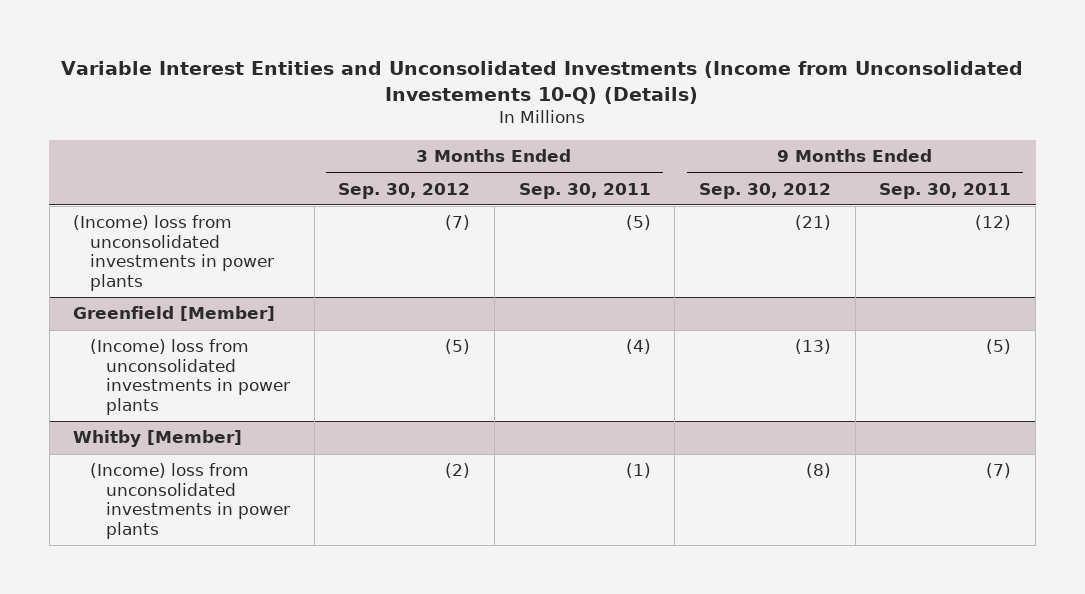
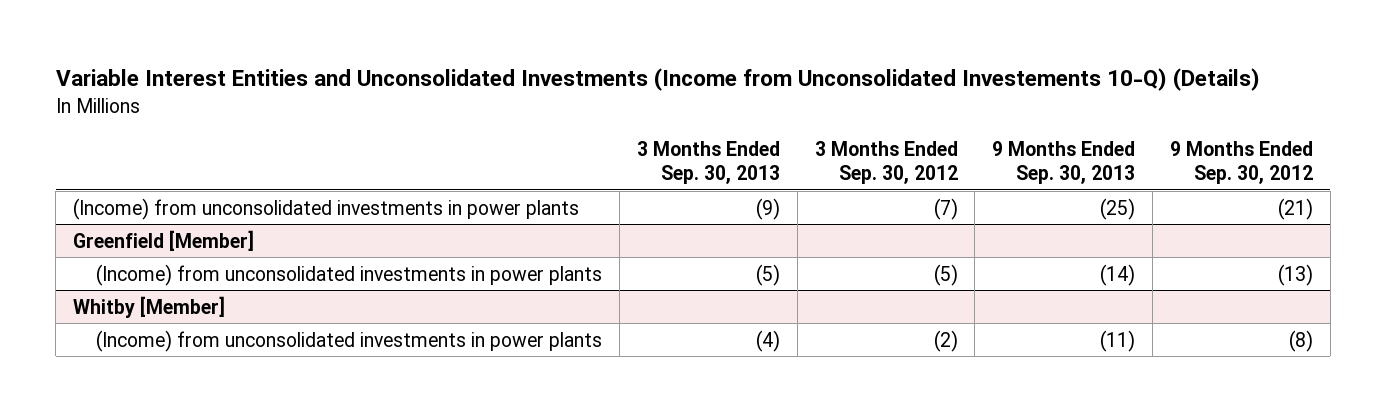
- | 3 Months Ended Sep. 30, 2012 | 3 Months Ended Sep. 30, 2011 | 9 Months Ended Sep. 30, 2012 | 9 Months Ended Sep. 30, 2011
+ | 3 Months Ended Sep. 30, 2013 | 3 Months Ended Sep. 30, 2012 | 9 Months Ended Sep. 30, 2013 | 9 Months Ended Sep. 30, 2012
- (Income) loss from unconsolidated investments in power plants | (7) | (5) | (21) | (12)
+ (Income) from unconsolidated investments in power plants | (9) | (7) | (25) | (21)
@ Greenfield [Member]
- (Income) loss from unconsolidated investments in power plants | (5) | (4) | (13) | (5)
+ (Income) from unconsolidated investments in power plants | (5) | (5) | (14) | (13)
@ Whitby [Member]
- (Income) loss from unconsolidated investments in power plants | (2) | (1) | (8) | (7)
+ (Income) from unconsolidated investments in power plants | (4) | (2) | (11) | (8)

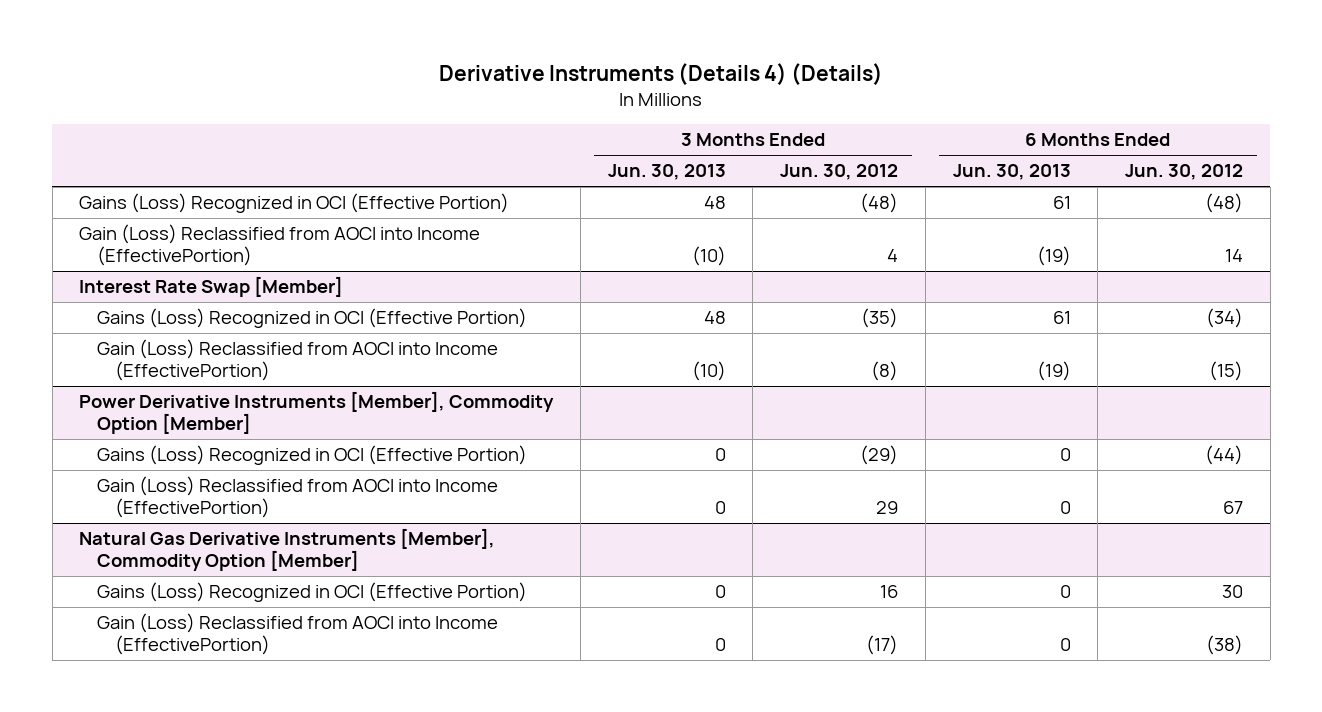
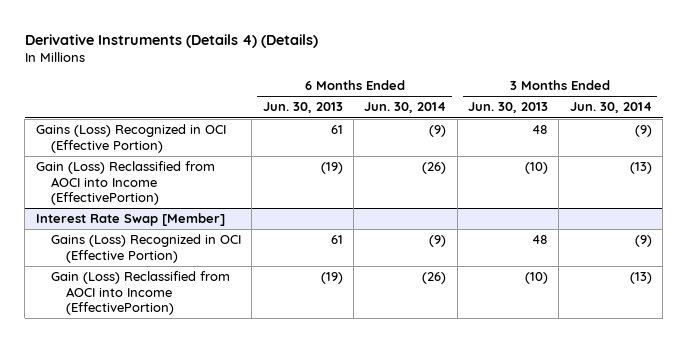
- | 3 Months Ended Jun. 30, 2013 | 3 Months Ended Jun. 30, 2012 | 6 Months Ended Jun. 30, 2013 | 6 Months Ended Jun. 30, 2012
+ | 6 Months Ended Jun. 30, 2013 | 6 Months Ended Jun. 30, 2014 | 3 Months Ended Jun. 30, 2013 | 3 Months Ended Jun. 30, 2014
- Power Derivative Instruments [Member], Commodity Option [Member]
- Gains (Loss) Recognized in OCI (Effective Portion) | 0 | (29) | 0 | (44)
- Gain (Loss) Reclassified from AOCI into Income (EffectivePortion) | 0 | 29 | 0 | 67
- Natural Gas Derivative Instruments [Member], Commodity Option [Member]
- Gains (Loss) Recognized in OCI (Effective Portion) | 0 | 16 | 0 | 30
- Gain (Loss) Reclassified from AOCI into Income (EffectivePortion) | 0 | (17) | 0 | (38)

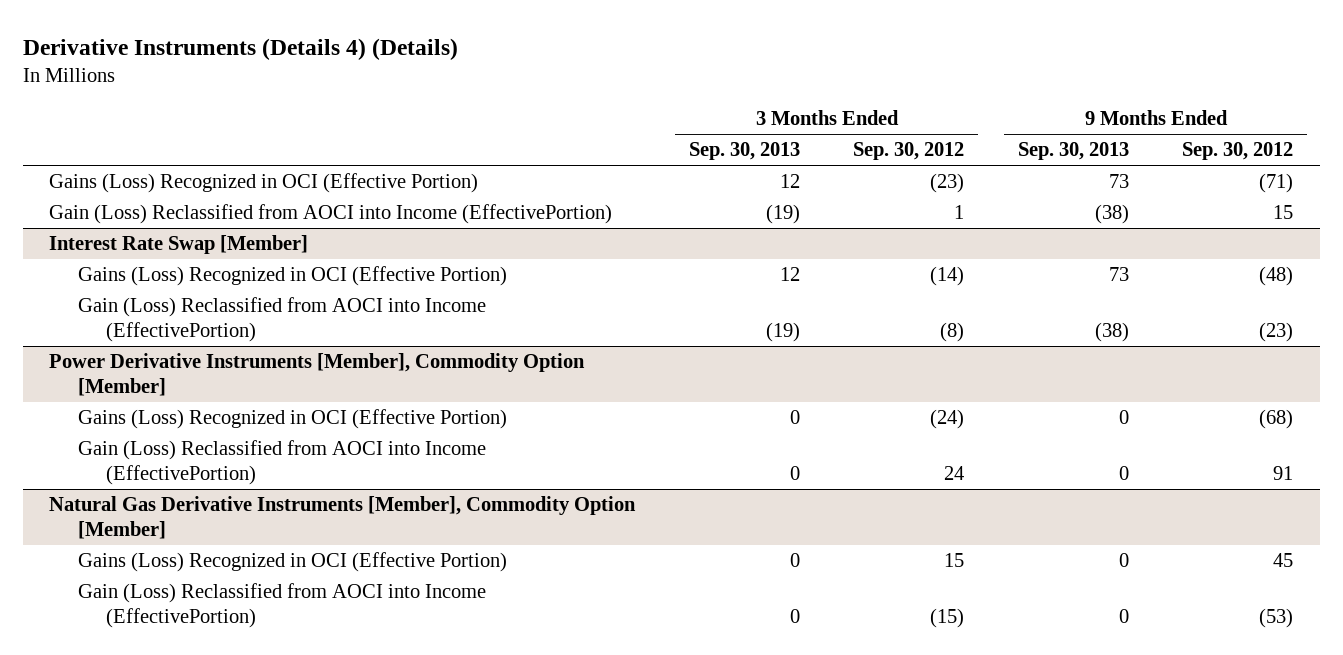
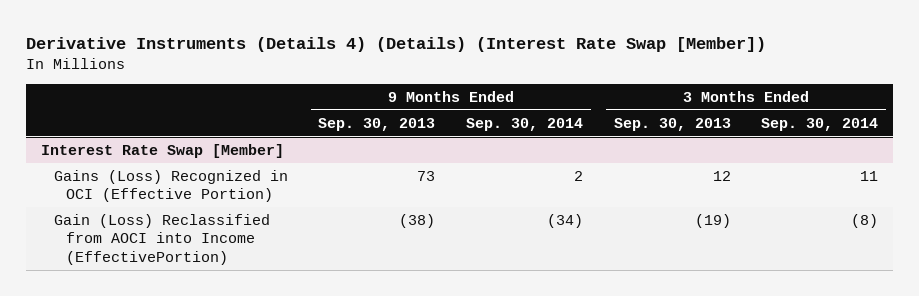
- Derivative Instruments (Details 4) (Details)
+ Derivative Instruments (Details 4) (Details) (Interest Rate Swap [Member])
- | 3 Months Ended Sep. 30, 2013 | 3 Months Ended Sep. 30, 2012 | 9 Months Ended Sep. 30, 2013 | 9 Months Ended Sep. 30, 2012
+ | 9 Months Ended Sep. 30, 2013 | 9 Months Ended Sep. 30, 2014 | 3 Months Ended Sep. 30, 2013 | 3 Months Ended Sep. 30, 2014
- Gains (Loss) Recognized in OCI (Effective Portion) | 12 | (23) | 73 | (71)
- Gain (Loss) Reclassified from AOCI into Income (EffectivePortion) | (19) | 1 | (38) | 15
- Power Derivative Instruments [Member], Commodity Option [Member]
- Gains (Loss) Recognized in OCI (Effective Portion) | 0 | (24) | 0 | (68)
- Gain (Loss) Reclassified from AOCI into Income (EffectivePortion) | 0 | 24 | 0 | 91
- Natural Gas Derivative Instruments [Member], Commodity Option [Member]
- Gains (Loss) Recognized in OCI (Effective Portion) | 0 | 15 | 0 | 45
- Gain (Loss) Reclassified from AOCI into Income (EffectivePortion) | 0 | (15) | 0 | (53)

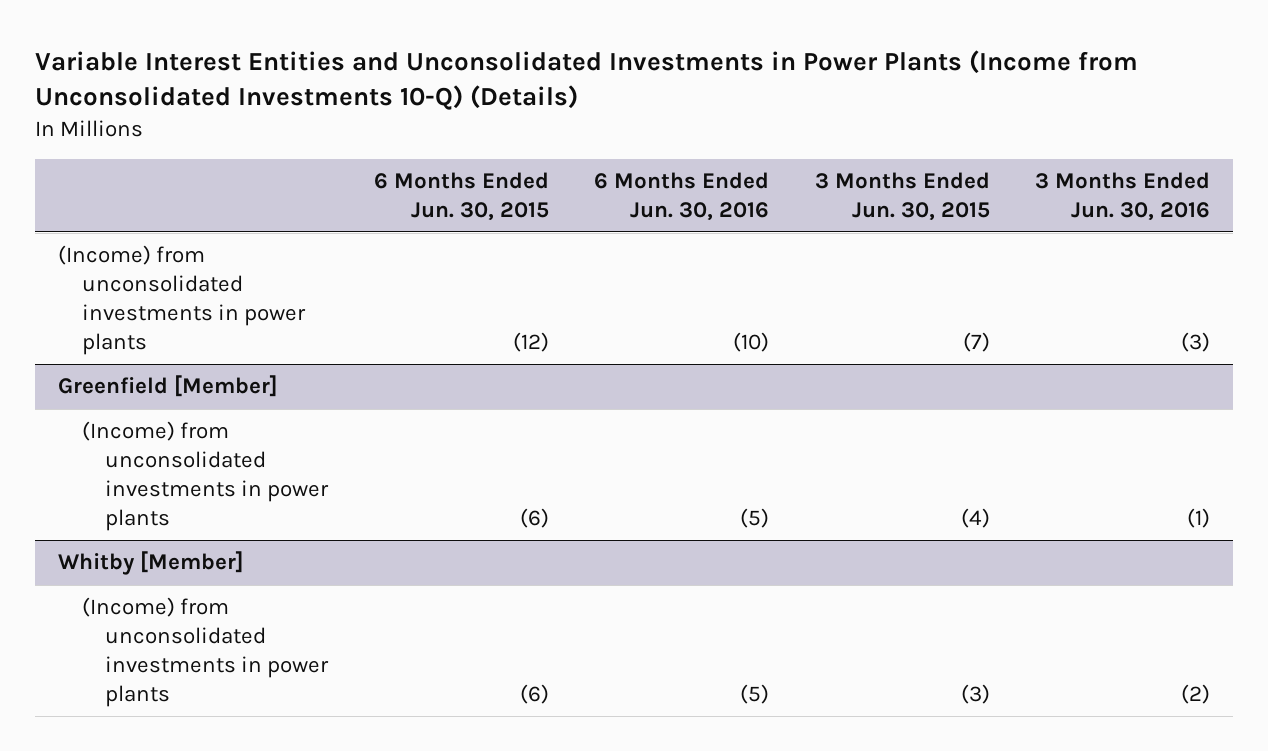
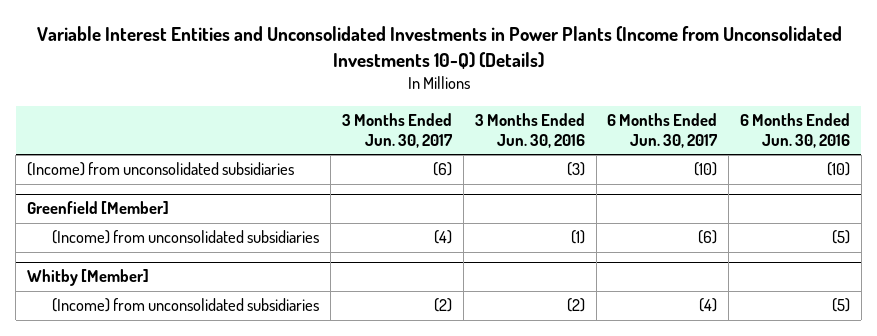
- | 6 Months Ended Jun. 30, 2015 | 6 Months Ended Jun. 30, 2016 | 3 Months Ended Jun. 30, 2015 | 3 Months Ended Jun. 30, 2016
+ | 3 Months Ended Jun. 30, 2017 | 3 Months Ended Jun. 30, 2016 | 6 Months Ended Jun. 30, 2017 | 6 Months Ended Jun. 30, 2016
- (Income) from unconsolidated investments in power plants | (12) | (10) | (7) | (3)
+ (Income) from unconsolidated subsidiaries | (6) | (3) | (10) | (10)
@ Greenfield [Member]
- (Income) from unconsolidated investments in power plants | (6) | (5) | (4) | (1)
+ (Income) from unconsolidated subsidiaries | (4) | (1) | (6) | (5)
@ Whitby [Member]
- (Income) from unconsolidated investments in power plants | (6) | (5) | (3) | (2)
+ (Income) from unconsolidated subsidiaries | (2) | (2) | (4) | (5)

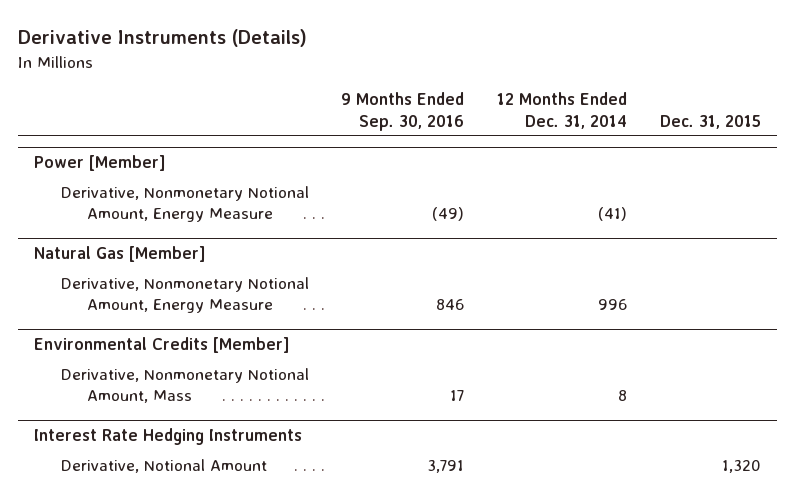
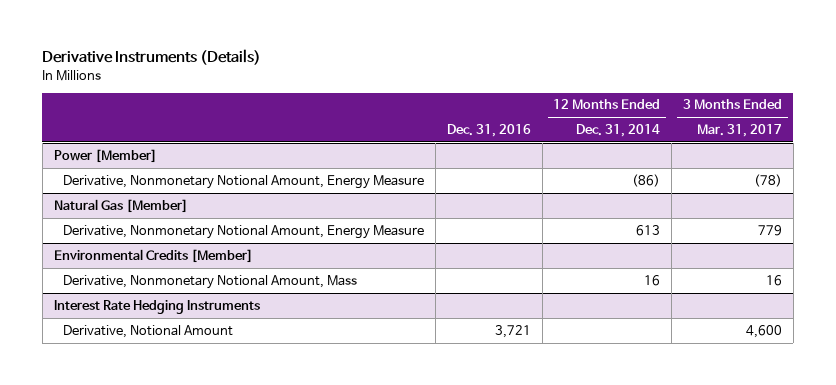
- | 9 Months Ended Sep. 30, 2016 | 12 Months Ended Dec. 31, 2014 | Dec. 31, 2015
+ | Dec. 31, 2016 | 12 Months Ended Dec. 31, 2014 | 3 Months Ended Mar. 31, 2017
@ Power [Member]
- Derivative, Nonmonetary Notional Amount, Energy Measure | (49) | (41) |
+ Derivative, Nonmonetary Notional Amount, Energy Measure | | (86) | (78)
@ Natural Gas [Member]
- Derivative, Nonmonetary Notional Amount, Energy Measure | 846 | 996 |
+ Derivative, Nonmonetary Notional Amount, Energy Measure | | 613 | 779
@ Environmental Credits [Member]
- Derivative, Nonmonetary Notional Amount, Mass | 17 | 8 |
+ Derivative, Nonmonetary Notional Amount, Mass | | 16 | 16

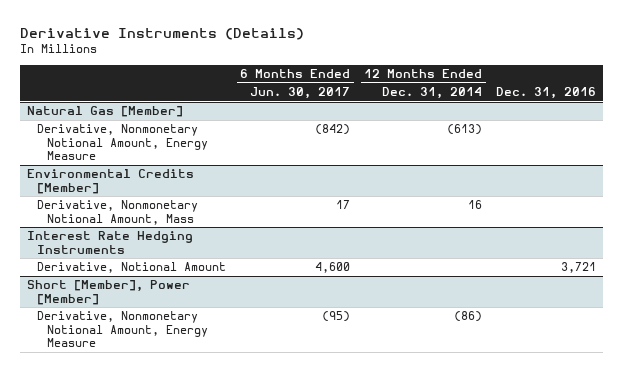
- | Dec. 31, 2016 | 12 Months Ended Dec. 31, 2014 | 3 Months Ended Mar. 31, 2017
+ | 6 Months Ended Jun. 30, 2017 | 12 Months Ended Dec. 31, 2014 | Dec. 31, 2016
- Power [Member]
- Derivative, Nonmonetary Notional Amount, Energy Measure | | (86) | (78)
@ Natural Gas [Member]
- Derivative, Nonmonetary Notional Amount, Energy Measure | | 613 | 779
+ Derivative, Nonmonetary Notional Amount, Energy Measure | (842) | (613) |
+ Short [Member], Power [Member]
+ Derivative, Nonmonetary Notional Amount, Energy Measure | (95) | (86) |

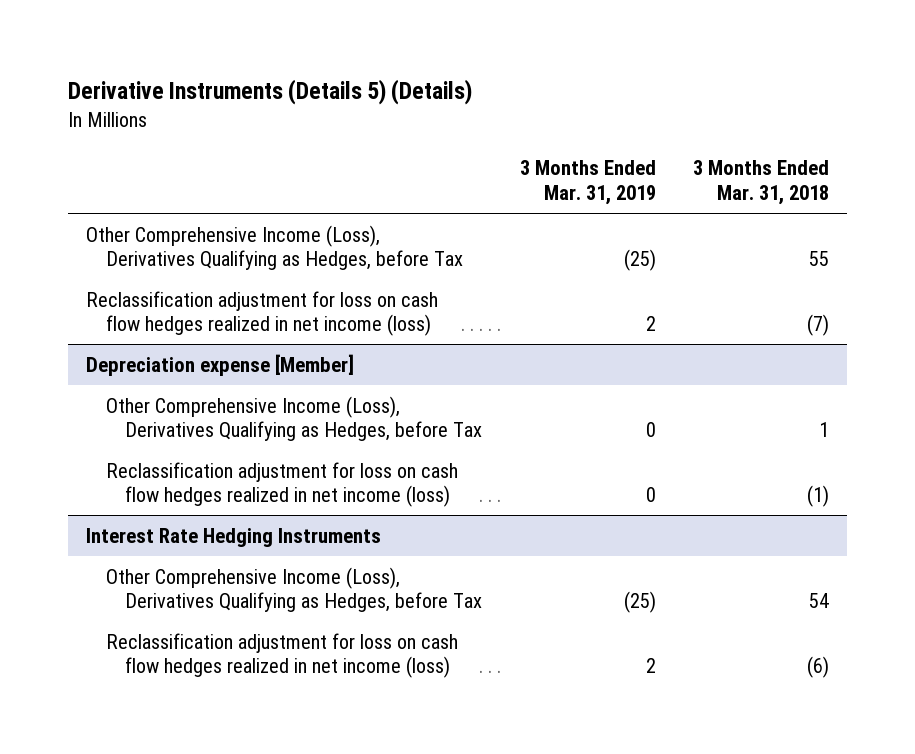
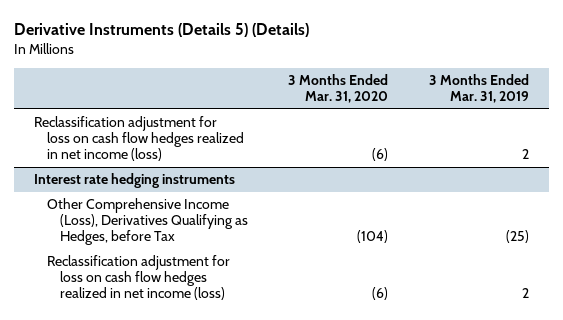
- | 3 Months Ended Mar. 31, 2019 | 3 Months Ended Mar. 31, 2018
+ | 3 Months Ended Mar. 31, 2020 | 3 Months Ended Mar. 31, 2019
- Other Comprehensive Income (Loss), Derivatives Qualifying as Hedges, before Tax | (25) | 55
- Depreciation expense [Member]
- Other Comprehensive Income (Loss), Derivatives Qualifying as Hedges, before Tax | 0 | 1
- Reclassification adjustment for loss on cash flow hedges realized in net income (loss) | 0 | (1)
- Interest Rate Hedging Instruments
+ Interest rate hedging instruments

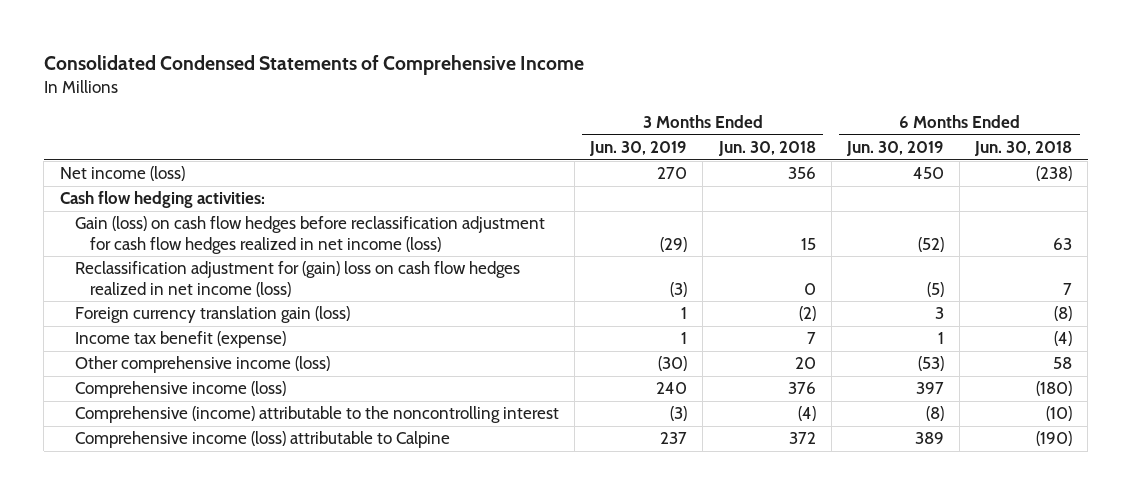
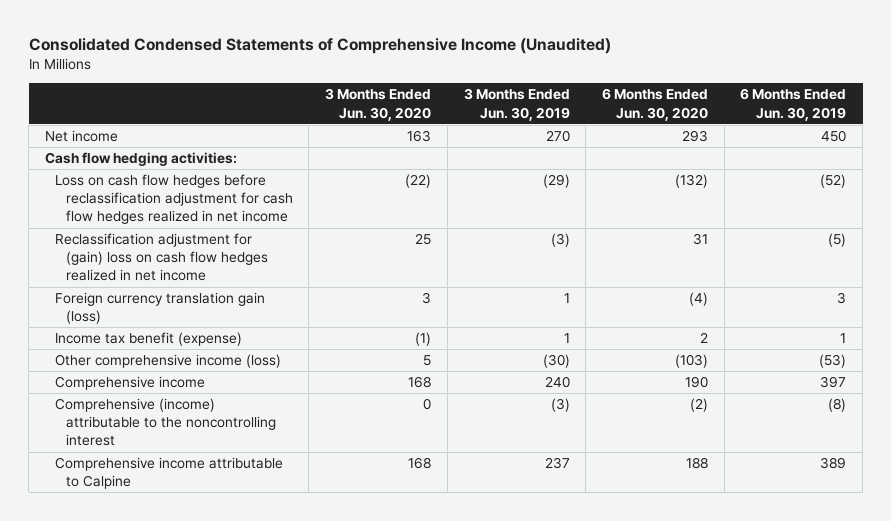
- Consolidated Condensed Statements of Comprehensive Income
+ Consolidated Condensed Statements of Comprehensive Income (Unaudited)
- | 3 Months Ended Jun. 30, 2019 | 3 Months Ended Jun. 30, 2018 | 6 Months Ended Jun. 30, 2019 | 6 Months Ended Jun. 30, 2018
+ | 3 Months Ended Jun. 30, 2020 | 3 Months Ended Jun. 30, 2019 | 6 Months Ended Jun. 30, 2020 | 6 Months Ended Jun. 30, 2019
- Net income (loss) | 270 | 356 | 450 | (238)
+ Net income | 163 | 270 | 293 | 450
- Gain (loss) on cash flow hedges before reclassification adjustment for cash flow hedges realized in net income (loss) | (29) | 15 | (52) | 63
- Reclassification adjustment for (gain) loss on cash flow hedges realized in net income (loss) | (3) | 0 | (5) | 7
+ Loss on cash flow hedges before reclassification adjustment for cash flow hedges realized in net income | (22) | (29) | (132) | (52)
+ Reclassification adjustment for (gain) loss on cash flow hedges realized in net income | 25 | (3) | 31 | (5)
- Comprehensive income (loss) | 240 | 376 | 397 | (180)
+ Comprehensive income | 168 | 240 | 190 | 397
- Comprehensive income (loss) attributable to Calpine | 237 | 372 | 389 | (190)
+ Comprehensive income attributable to Calpine | 168 | 237 | 188 | 389

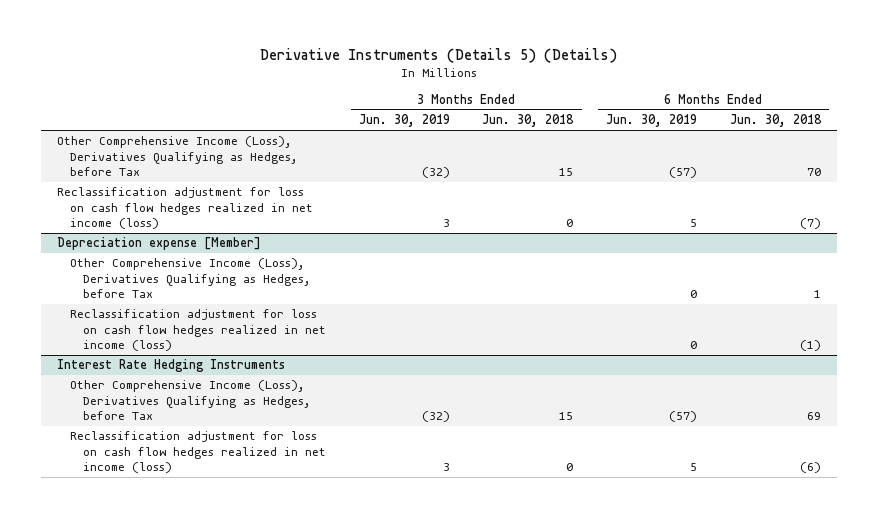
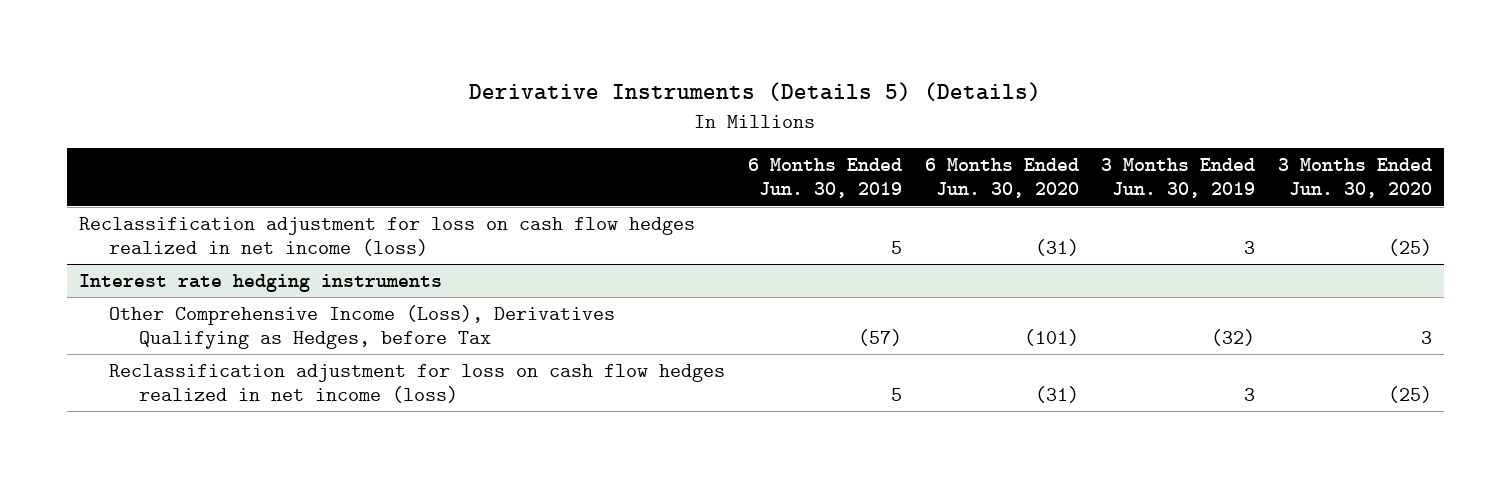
- | 3 Months Ended Jun. 30, 2019 | 3 Months Ended Jun. 30, 2018 | 6 Months Ended Jun. 30, 2019 | 6 Months Ended Jun. 30, 2018
+ | 6 Months Ended Jun. 30, 2019 | 6 Months Ended Jun. 30, 2020 | 3 Months Ended Jun. 30, 2019 | 3 Months Ended Jun. 30, 2020
- Other Comprehensive Income (Loss), Derivatives Qualifying as Hedges, before Tax | (32) | 15 | (57) | 70
- Depreciation expense [Member]
- Other Comprehensive Income (Loss), Derivatives Qualifying as Hedges, before Tax | | | 0 | 1
- Reclassification adjustment for loss on cash flow hedges realized in net income (loss) | | | 0 | (1)
- Interest Rate Hedging Instruments
+ Interest rate hedging instruments

